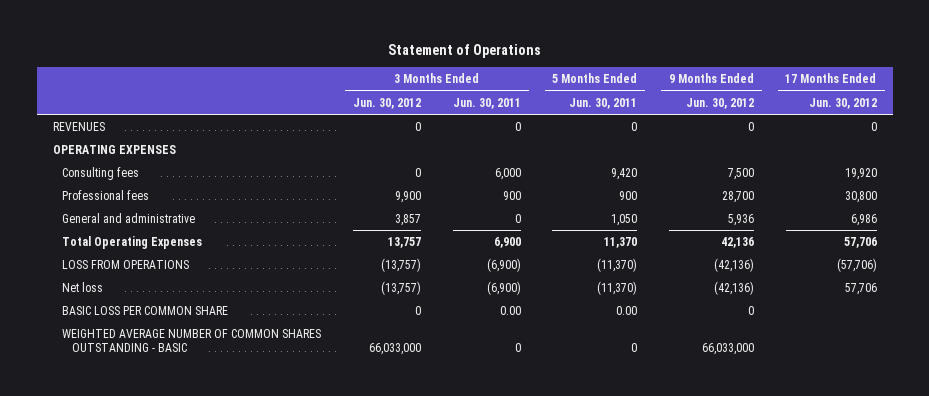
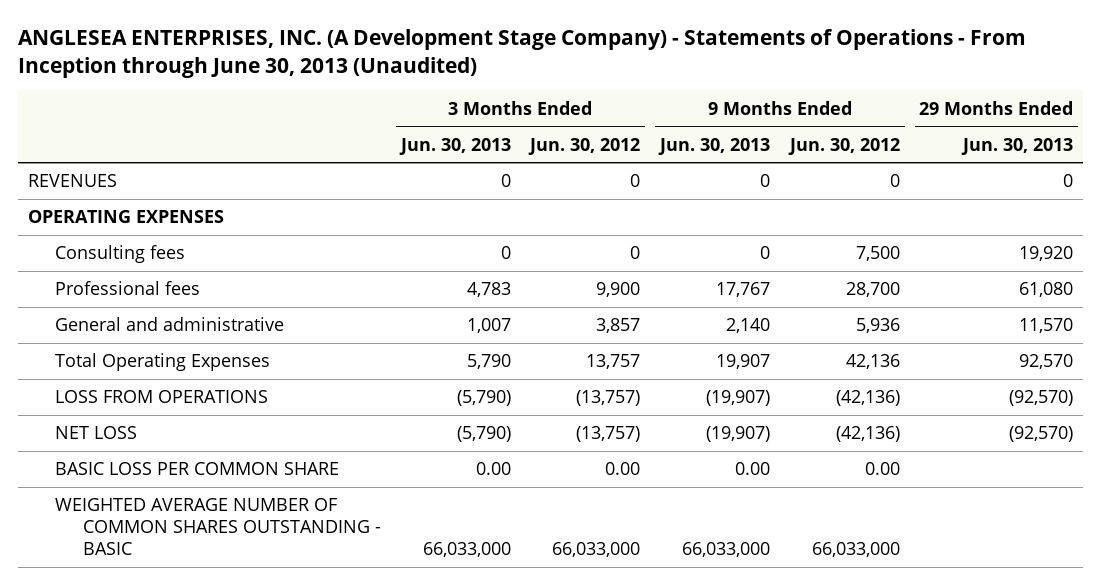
- Statement of Operations
+ ANGLESEA ENTERPRISES, INC. (A Development Stage Company) - Statements of Operations - From Inception through June 30, 2013 (Unaudited)
- | 3 Months Ended Jun. 30, 2012 | 3 Months Ended Jun. 30, 2011 | 5 Months Ended Jun. 30, 2011 | 9 Months Ended Jun. 30, 2012 | 17 Months Ended Jun. 30, 2012
+ | 3 Months Ended Jun. 30, 2013 | 3 Months Ended Jun. 30, 2012 | 9 Months Ended Jun. 30, 2013 | 9 Months Ended Jun. 30, 2012 | 29 Months Ended Jun. 30, 2013
- Net loss | (13,757) | (6,900) | (11,370) | (42,136) | 57,706
- BASIC LOSS PER COMMON SHARE | 0 | 0.00 | 0.00 | 0 |
+ NET LOSS | (5,790) | (13,757) | (19,907) | (42,136) | (92,570)
+ BASIC LOSS PER COMMON SHARE | 0.00 | 0.00 | 0.00 | 0.00 |

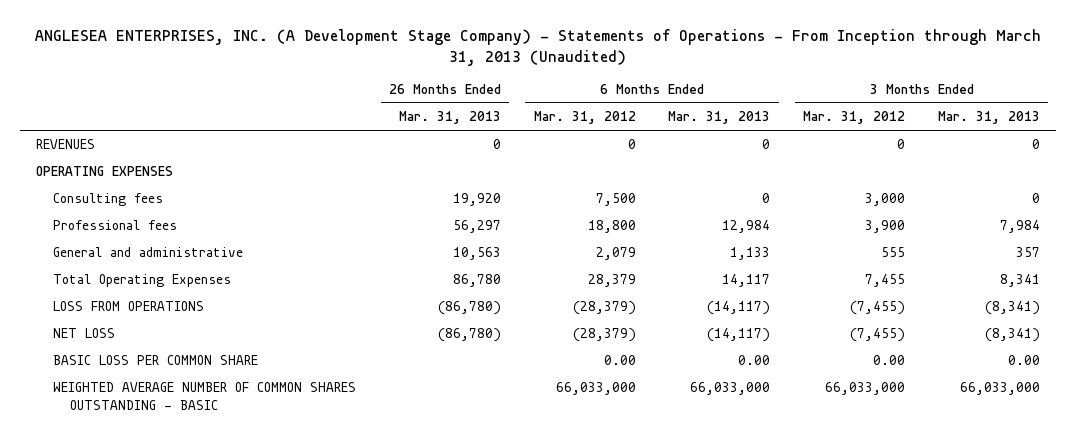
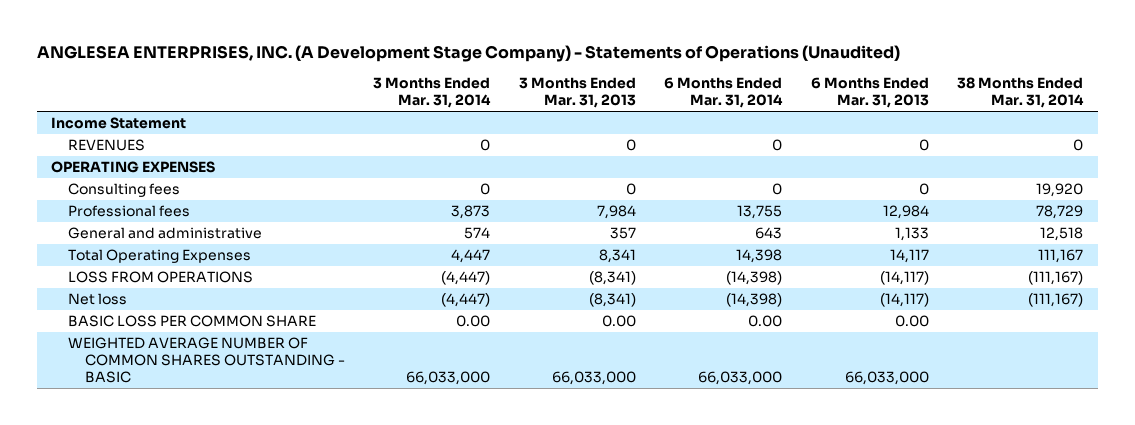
- ANGLESEA ENTERPRISES, INC. (A Development Stage Company) - Statements of Operations - From Inception through March 31, 2013 (Unaudited)
+ ANGLESEA ENTERPRISES, INC. (A Development Stage Company) - Statements of Operations (Unaudited)
- | 26 Months Ended Mar. 31, 2013 | 6 Months Ended Mar. 31, 2012 | 6 Months Ended Mar. 31, 2013 | 3 Months Ended Mar. 31, 2012 | 3 Months Ended Mar. 31, 2013
+ | 3 Months Ended Mar. 31, 2014 | 3 Months Ended Mar. 31, 2013 | 6 Months Ended Mar. 31, 2014 | 6 Months Ended Mar. 31, 2013 | 38 Months Ended Mar. 31, 2014
+ Income Statement
- NET LOSS | (86,780) | (28,379) | (14,117) | (7,455) | (8,341)
+ Net loss | (4,447) | (8,341) | (14,398) | (14,117) | (111,167)

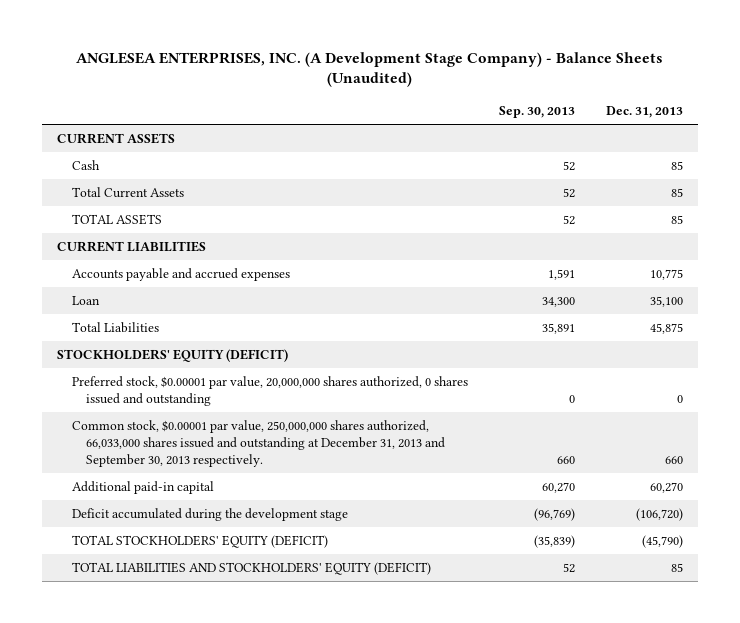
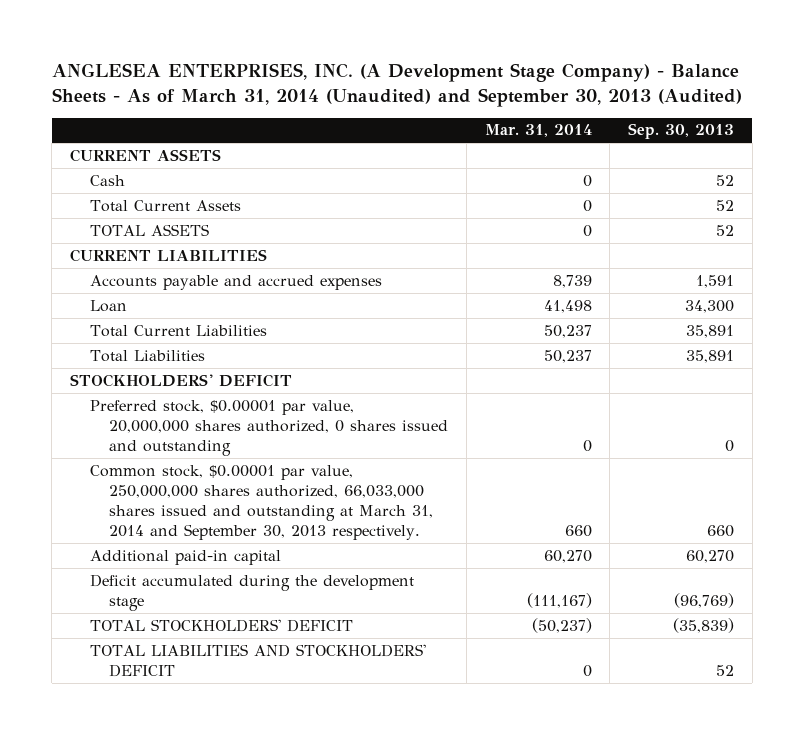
- ANGLESEA ENTERPRISES, INC. (A Development Stage Company) - Balance Sheets (Unaudited)
+ ANGLESEA ENTERPRISES, INC. (A Development Stage Company) - Balance Sheets - As of March 31, 2014 (Unaudited) and September 30, 2013 (Audited)
- | Sep. 30, 2013 | Dec. 31, 2013
+ | Mar. 31, 2014 | Sep. 30, 2013
+ Total Current Liabilities | 50,237 | 35,891
- STOCKHOLDERS' EQUITY (DEFICIT)
+ STOCKHOLDERS' DEFICIT
- Common stock, $0.00001 par value, 250,000,000 shares authorized, 66,033,000 shares issued and outstanding at December 31, 2013 and September 30, 2013 respectively. | 660 | 660
+ Common stock, $0.00001 par value, 250,000,000 shares authorized, 66,033,000 shares issued and outstanding at March 31, 2014 and September 30, 2013 respectively. | 660 | 660
- TOTAL STOCKHOLDERS' EQUITY (DEFICIT) | (35,839) | (45,790)
- TOTAL LIABILITIES AND STOCKHOLDERS' EQUITY (DEFICIT) | 52 | 85
+ TOTAL STOCKHOLDERS' DEFICIT | (50,237) | (35,839)
+ TOTAL LIABILITIES AND STOCKHOLDERS' DEFICIT | 0 | 52

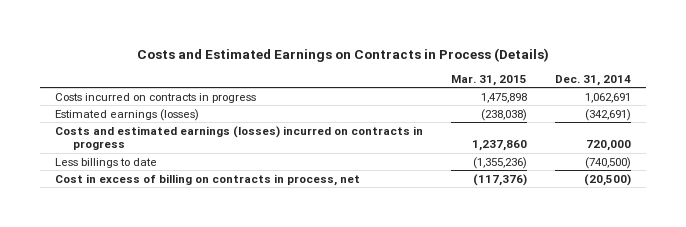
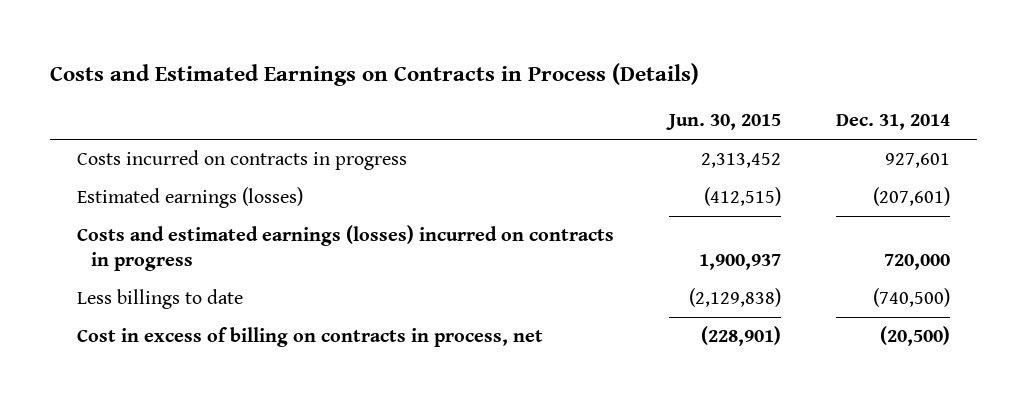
- | Mar. 31, 2015 | Dec. 31, 2014
+ | Jun. 30, 2015 | Dec. 31, 2014
- Costs incurred on contracts in progress | 1,475,898 | 1,062,691
- Estimated earnings (losses) | (238,038) | (342,691)
+ Costs incurred on contracts in progress | 2,313,452 | 927,601
+ Estimated earnings (losses) | (412,515) | (207,601)

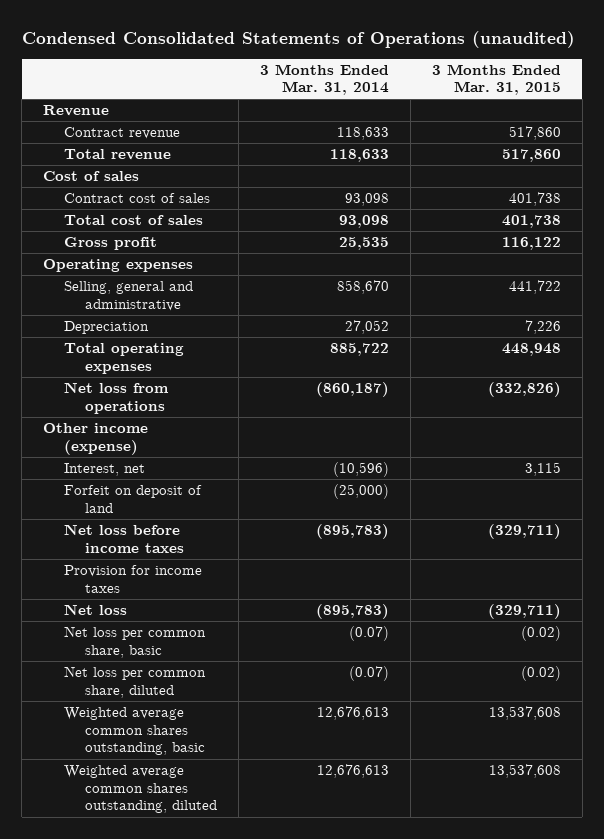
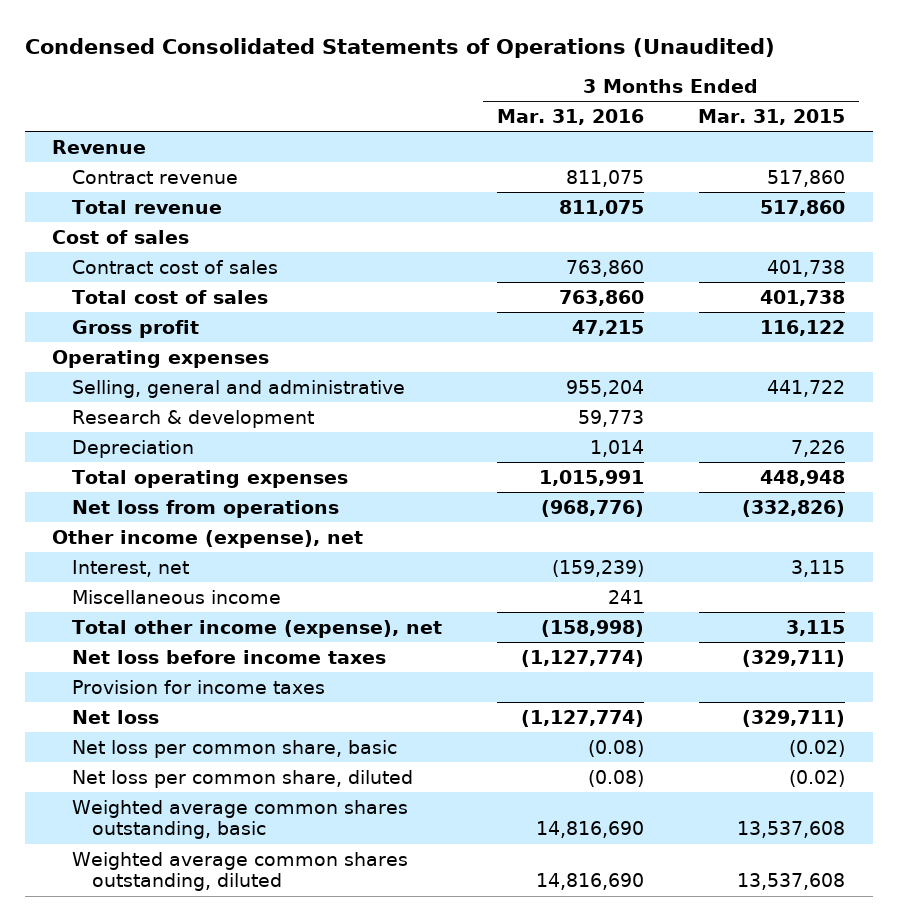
- Condensed Consolidated Statements of Operations (unaudited)
+ Condensed Consolidated Statements of Operations (Unaudited)
- | 3 Months Ended Mar. 31, 2014 | 3 Months Ended Mar. 31, 2015
+ | 3 Months Ended Mar. 31, 2016 | 3 Months Ended Mar. 31, 2015
+ Research & development | 59,773 |
- Other income (expense)
+ Other income (expense), net
- Forfeit on deposit of land | (25,000) |
+ Miscellaneous income | 241 |
+ Total other income (expense), net | (158,998) | 3,115

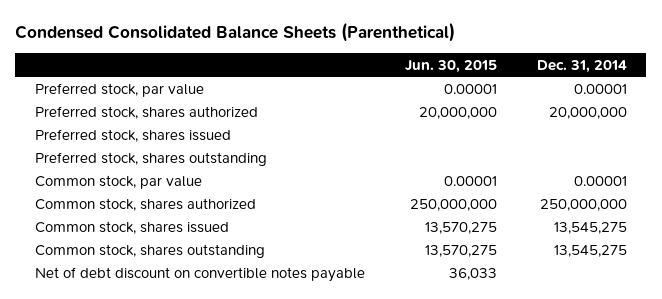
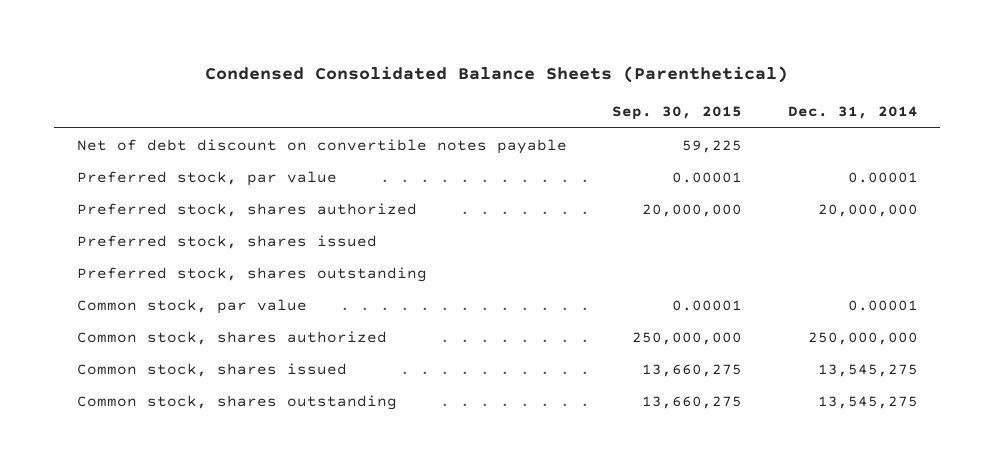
- | Jun. 30, 2015 | Dec. 31, 2014
+ | Sep. 30, 2015 | Dec. 31, 2014
moved up: Net of debt discount on convertible notes payable | 59,225 |

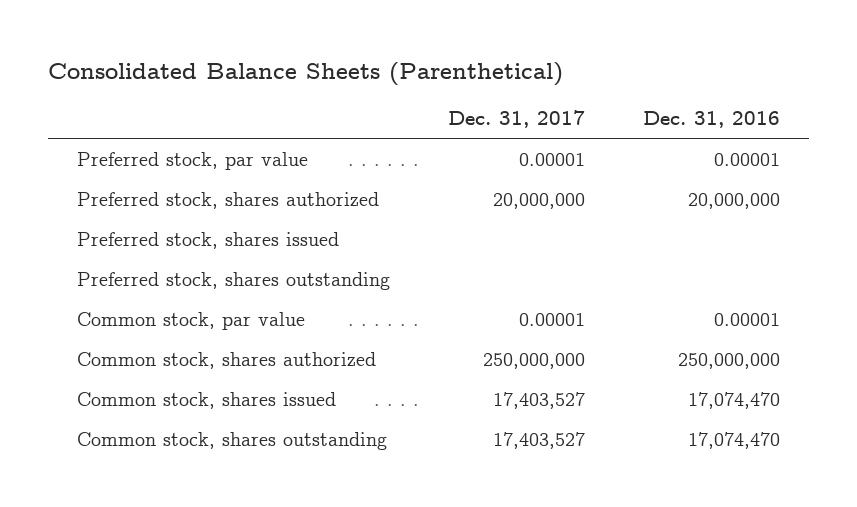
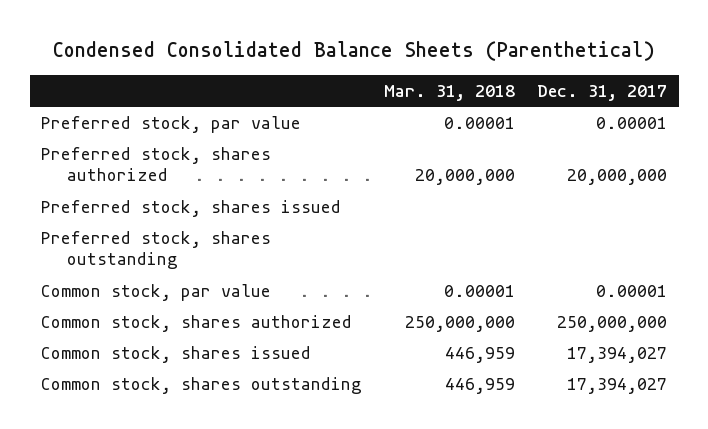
- Consolidated Balance Sheets (Parenthetical)
+ Condensed Consolidated Balance Sheets (Parenthetical)
- | Dec. 31, 2017 | Dec. 31, 2016
+ | Mar. 31, 2018 | Dec. 31, 2017
- Common stock, shares issued | 17,403,527 | 17,074,470
- Common stock, shares outstanding | 17,403,527 | 17,074,470
+ Common stock, shares issued | 446,959 | 17,394,027
+ Common stock, shares outstanding | 446,959 | 17,394,027

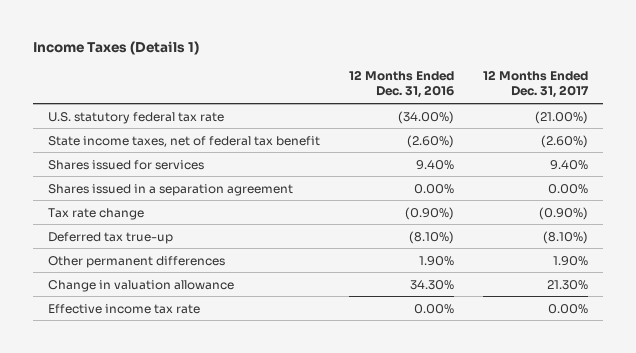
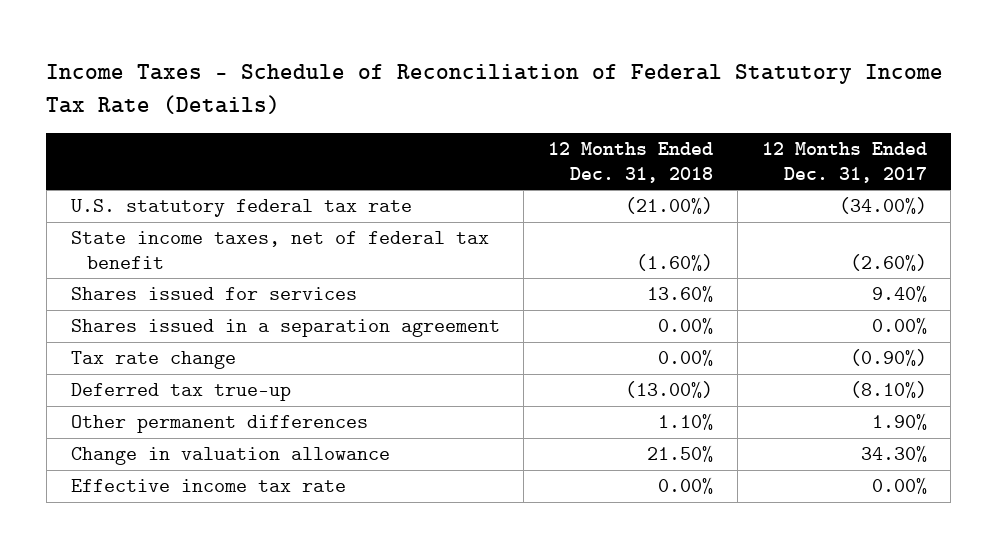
- Income Taxes (Details 1)
+ Income Taxes - Schedule of Reconciliation of Federal Statutory Income Tax Rate (Details)
- | 12 Months Ended Dec. 31, 2016 | 12 Months Ended Dec. 31, 2017
+ | 12 Months Ended Dec. 31, 2018 | 12 Months Ended Dec. 31, 2017
- U.S. statutory federal tax rate | (34.00%) | (21.00%)
+ U.S. statutory federal tax rate | (21.00%) | (34.00%)
- Change in valuation allowance | 34.30% | 21.30%
+ Change in valuation allowance | 21.50% | 34.30%

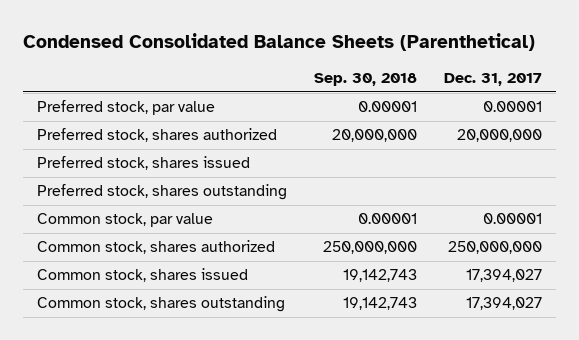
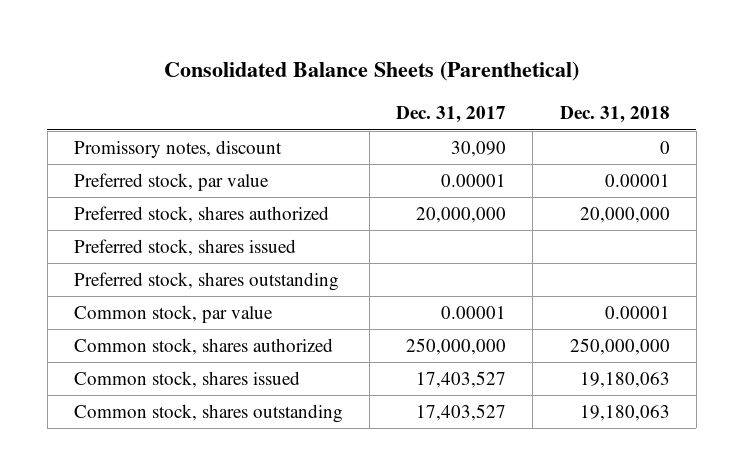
- Condensed Consolidated Balance Sheets (Parenthetical)
+ Consolidated Balance Sheets (Parenthetical)
- | Sep. 30, 2018 | Dec. 31, 2017
+ | Dec. 31, 2017 | Dec. 31, 2018
+ Promissory notes, discount | 30,090 | 0
- Common stock, shares issued | 19,142,743 | 17,394,027
- Common stock, shares outstanding | 19,142,743 | 17,394,027
+ Common stock, shares issued | 17,403,527 | 19,180,063
+ Common stock, shares outstanding | 17,403,527 | 19,180,063

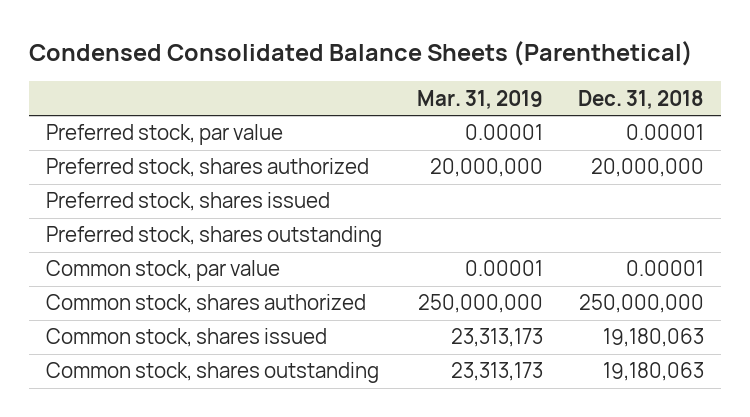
- Consolidated Balance Sheets (Parenthetical)
+ Condensed Consolidated Balance Sheets (Parenthetical)
- | Dec. 31, 2017 | Dec. 31, 2018
+ | Mar. 31, 2019 | Dec. 31, 2018
- Promissory notes, discount | 30,090 | 0

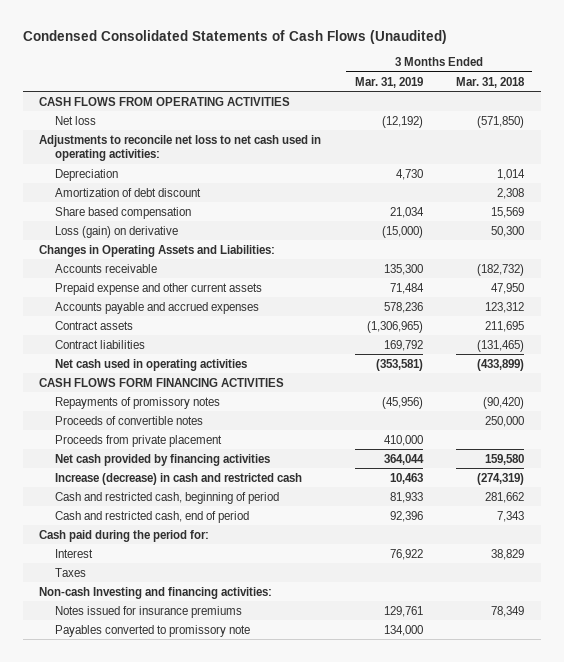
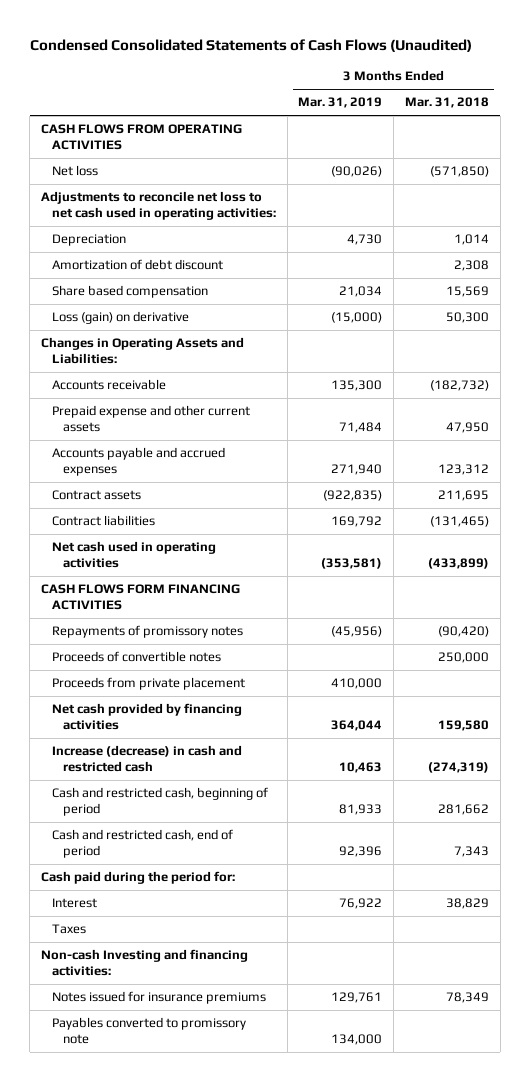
- Net loss | (12,192) | (571,850)
+ Net loss | (90,026) | (571,850)
- Accounts payable and accrued expenses | 578,236 | 123,312
- Contract assets | (1,306,965) | 211,695
+ Accounts payable and accrued expenses | 271,940 | 123,312
+ Contract assets | (922,835) | 211,695

